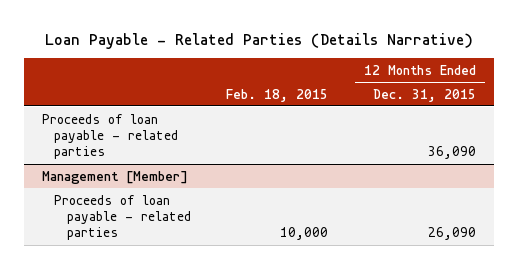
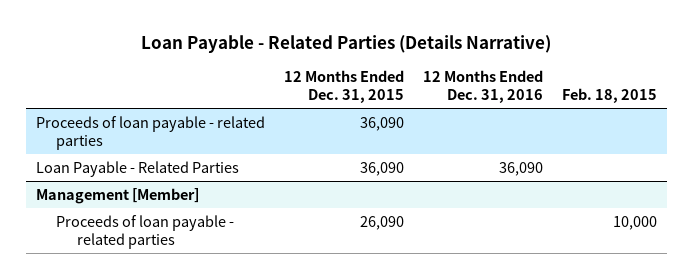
- | Feb. 18, 2015 | 12 Months Ended Dec. 31, 2015
+ | 12 Months Ended Dec. 31, 2015 | 12 Months Ended Dec. 31, 2016 | Feb. 18, 2015
+ Loan Payable - Related Parties | 36,090 | 36,090 |

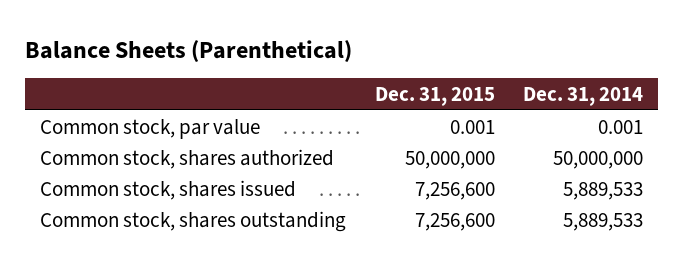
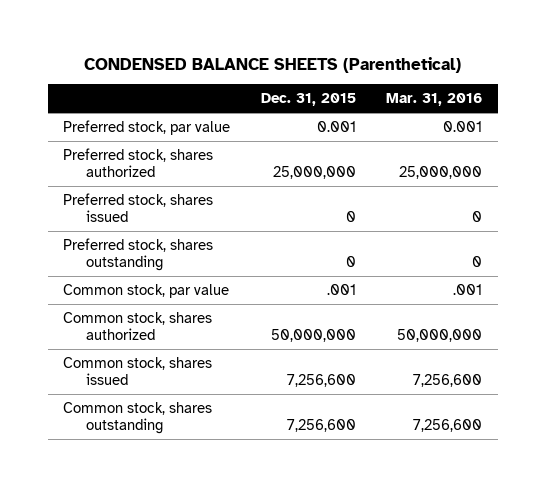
- Balance Sheets (Parenthetical)
+ CONDENSED BALANCE SHEETS (Parenthetical)
- | Dec. 31, 2015 | Dec. 31, 2014
+ | Dec. 31, 2015 | Mar. 31, 2016
- Common stock, par value | 0.001 | 0.001
+ Preferred stock, par value | 0.001 | 0.001
+ Preferred stock, shares authorized | 25,000,000 | 25,000,000
+ Preferred stock, shares issued | 0 | 0
+ Preferred stock, shares outstanding | 0 | 0
+ Common stock, par value | .001 | .001

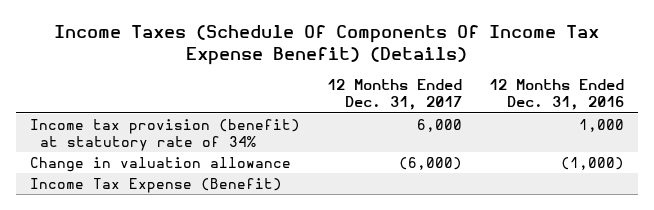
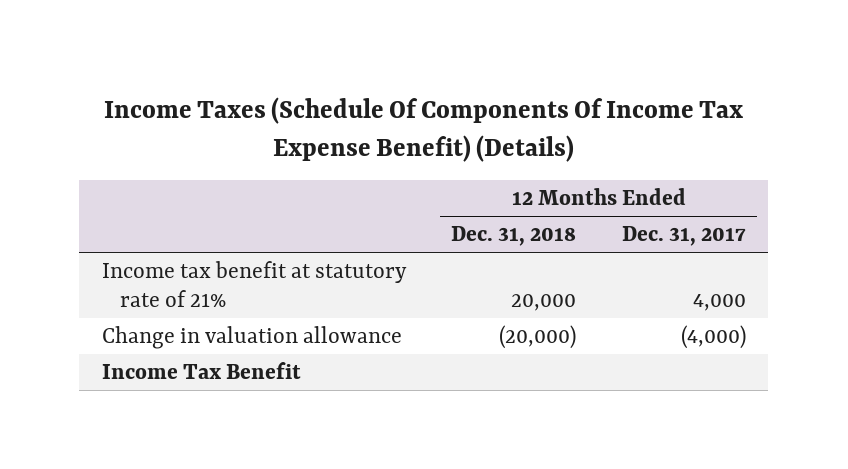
- | 12 Months Ended Dec. 31, 2017 | 12 Months Ended Dec. 31, 2016
+ | 12 Months Ended Dec. 31, 2018 | 12 Months Ended Dec. 31, 2017
- Income tax provision (benefit) at statutory rate of 34% | 6,000 | 1,000
- Change in valuation allowance | (6,000) | (1,000)
- Income Tax Expense (Benefit)
+ Income tax benefit at statutory rate of 21% | 20,000 | 4,000
+ Change in valuation allowance | (20,000) | (4,000)
+ Income Tax Benefit

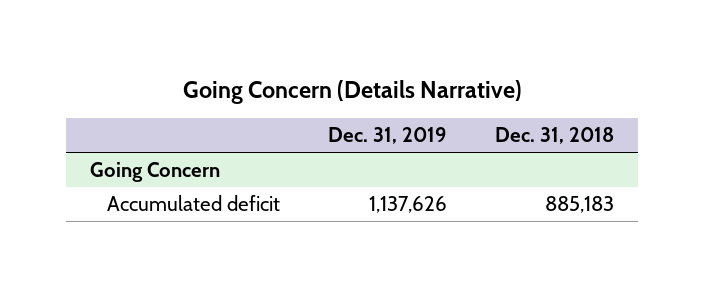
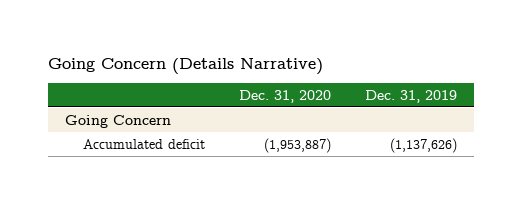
- | Dec. 31, 2019 | Dec. 31, 2018
+ | Dec. 31, 2020 | Dec. 31, 2019
- Accumulated deficit | 1,137,626 | 885,183
+ Accumulated deficit | (1,953,887) | (1,137,626)

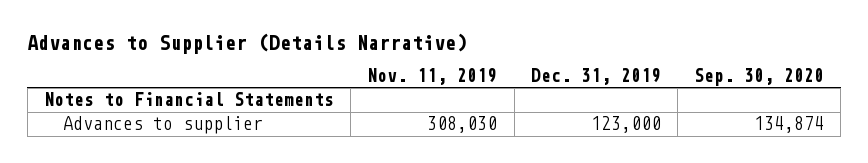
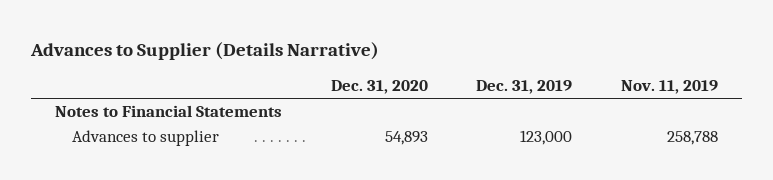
- | Nov. 11, 2019 | Dec. 31, 2019 | Sep. 30, 2020
+ | Dec. 31, 2020 | Dec. 31, 2019 | Nov. 11, 2019
- Advances to supplier | 308,030 | 123,000 | 134,874
+ Advances to supplier | 54,893 | 123,000 | 258,788

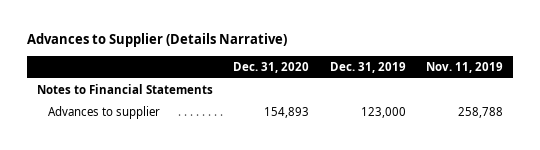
- Advances to supplier | 54,893 | 123,000 | 258,788
+ Advances to supplier | 154,893 | 123,000 | 258,788

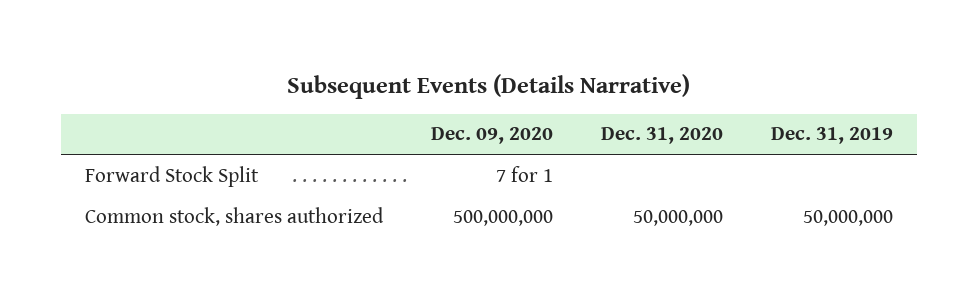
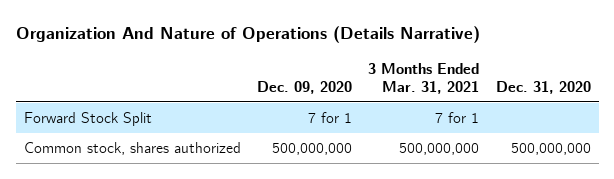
- Subsequent Events (Details Narrative)
+ Organization And Nature of Operations (Details Narrative)
- | Dec. 09, 2020 | Dec. 31, 2020 | Dec. 31, 2019
+ | Dec. 09, 2020 | 3 Months Ended Mar. 31, 2021 | Dec. 31, 2020
- Common stock, shares authorized | 500,000,000 | 50,000,000 | 50,000,000
+ Common stock, shares authorized | 500,000,000 | 500,000,000 | 500,000,000

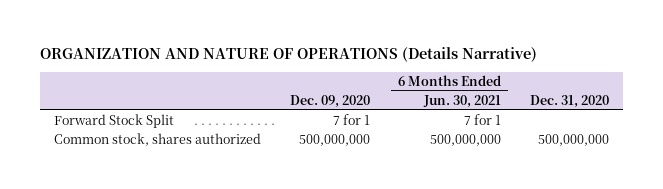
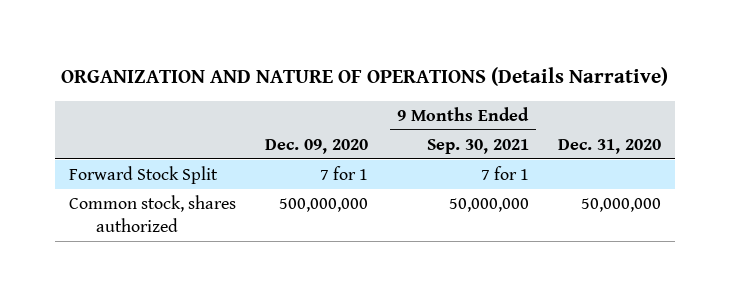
- | Dec. 09, 2020 | 6 Months Ended Jun. 30, 2021 | Dec. 31, 2020
+ | Dec. 09, 2020 | 9 Months Ended Sep. 30, 2021 | Dec. 31, 2020
- Common stock, shares authorized | 500,000,000 | 500,000,000 | 500,000,000
+ Common stock, shares authorized | 500,000,000 | 50,000,000 | 50,000,000

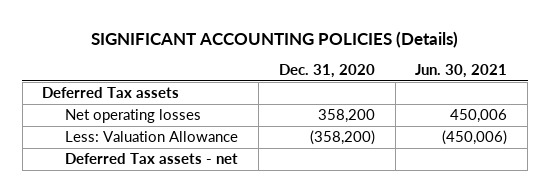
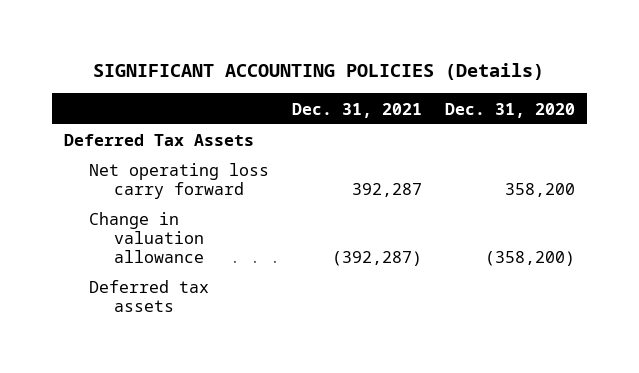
- | Dec. 31, 2020 | Jun. 30, 2021
+ | Dec. 31, 2021 | Dec. 31, 2020
- Deferred Tax assets
- Net operating losses | 358,200 | 450,006
- Less: Valuation Allowance | (358,200) | (450,006)
- Deferred Tax assets - net
+ Deferred Tax Assets
+ Net operating loss carry forward | 392,287 | 358,200
+ Change in valuation allowance | (392,287) | (358,200)
+ Deferred tax assets

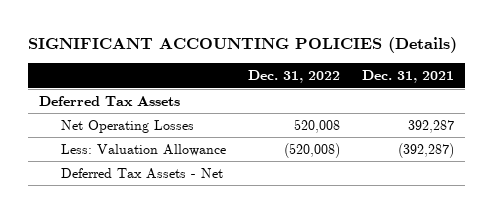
- | Dec. 31, 2021 | Dec. 31, 2020
+ | Dec. 31, 2022 | Dec. 31, 2021
- Net operating loss carry forward | 392,287 | 358,200
- Change in valuation allowance | (392,287) | (358,200)
- Deferred tax assets
+ Net Operating Losses | 520,008 | 392,287
+ Less: Valuation Allowance | (520,008) | (392,287)
+ Deferred Tax Assets - Net

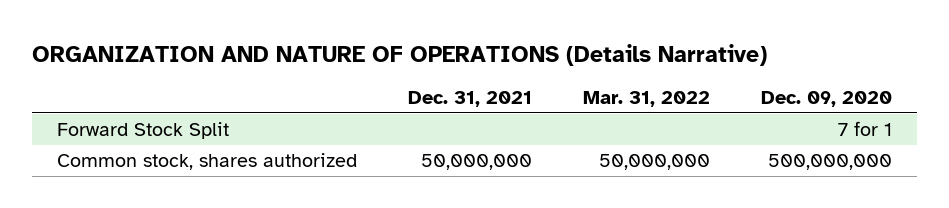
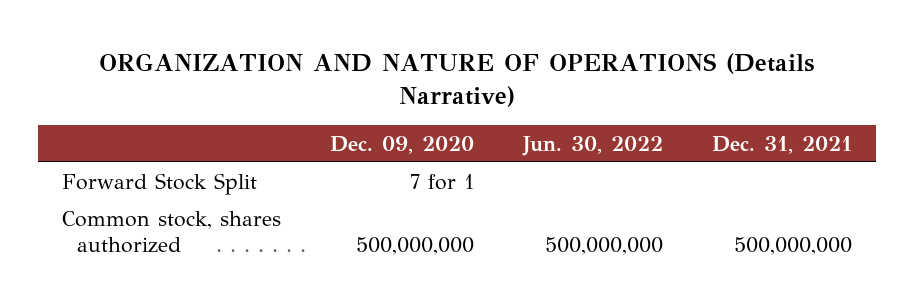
- | Dec. 31, 2021 | Mar. 31, 2022 | Dec. 09, 2020
+ | Dec. 09, 2020 | Jun. 30, 2022 | Dec. 31, 2021
- Common stock, shares authorized | 50,000,000 | 50,000,000 | 500,000,000
+ Common stock, shares authorized | 500,000,000 | 500,000,000 | 500,000,000

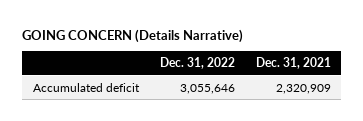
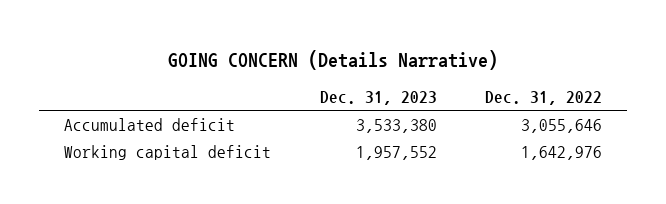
- | Dec. 31, 2022 | Dec. 31, 2021
+ | Dec. 31, 2023 | Dec. 31, 2022
+ Working capital deficit | 1,957,552 | 1,642,976

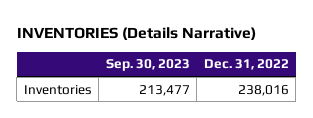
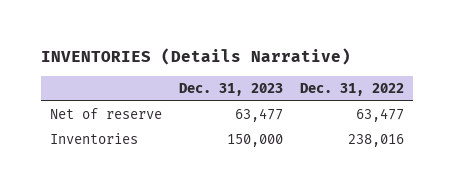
- | Sep. 30, 2023 | Dec. 31, 2022
+ | Dec. 31, 2023 | Dec. 31, 2022
+ Net of reserve | 63,477 | 63,477

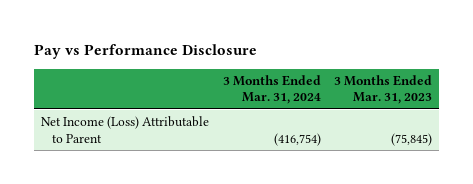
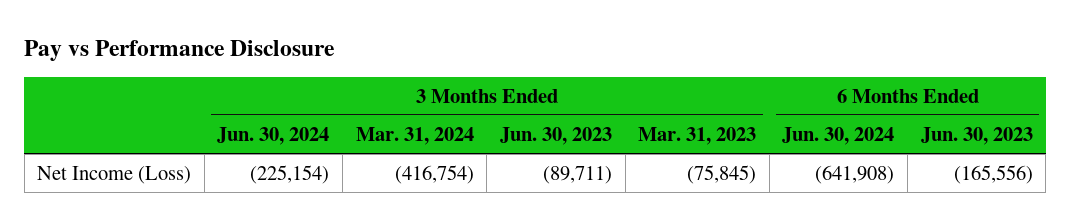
- | 3 Months Ended Mar. 31, 2024 | 3 Months Ended Mar. 31, 2023
+ | 3 Months Ended Jun. 30, 2024 | 3 Months Ended Mar. 31, 2024 | 3 Months Ended Jun. 30, 2023 | 3 Months Ended Mar. 31, 2023 | 6 Months Ended Jun. 30, 2024 | 6 Months Ended Jun. 30, 2023
- Net Income (Loss) Attributable to Parent | (416,754) | (75,845)
+ Net Income (Loss) | (225,154) | (416,754) | (89,711) | (75,845) | (641,908) | (165,556)

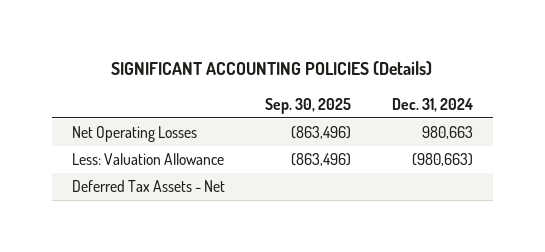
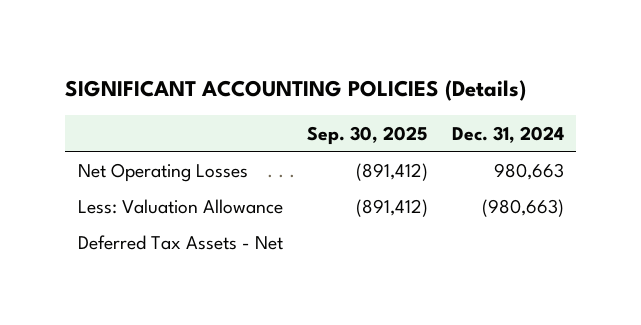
- Net Operating Losses | (863,496) | 980,663
- Less: Valuation Allowance | (863,496) | (980,663)
+ Net Operating Losses | (891,412) | 980,663
+ Less: Valuation Allowance | (891,412) | (980,663)

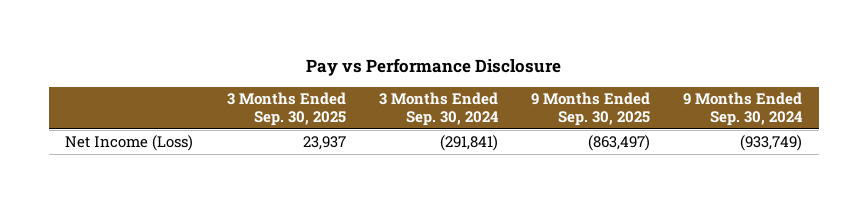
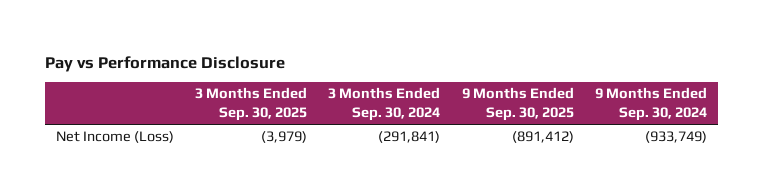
- Net Income (Loss) | 23,937 | (291,841) | (863,497) | (933,749)
+ Net Income (Loss) | (3,979) | (291,841) | (891,412) | (933,749)

